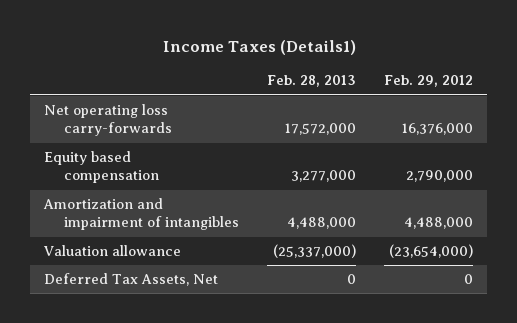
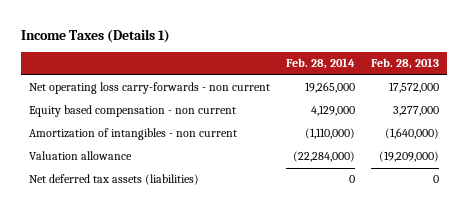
- Income Taxes (Details1)
+ Income Taxes (Details 1)
- | Feb. 28, 2013 | Feb. 29, 2012
+ | Feb. 28, 2014 | Feb. 28, 2013
- Net operating loss carry-forwards | 17,572,000 | 16,376,000
- Equity based compensation | 3,277,000 | 2,790,000
- Amortization and impairment of intangibles | 4,488,000 | 4,488,000
- Valuation allowance | (25,337,000) | (23,654,000)
- Deferred Tax Assets, Net | 0 | 0
+ Net operating loss carry-forwards - non current | 19,265,000 | 17,572,000
+ Equity based compensation - non current | 4,129,000 | 3,277,000
+ Amortization of intangibles - non current | (1,110,000) | (1,640,000)
+ Valuation allowance | (22,284,000) | (19,209,000)
+ Net deferred tax assets (liabilities) | 0 | 0

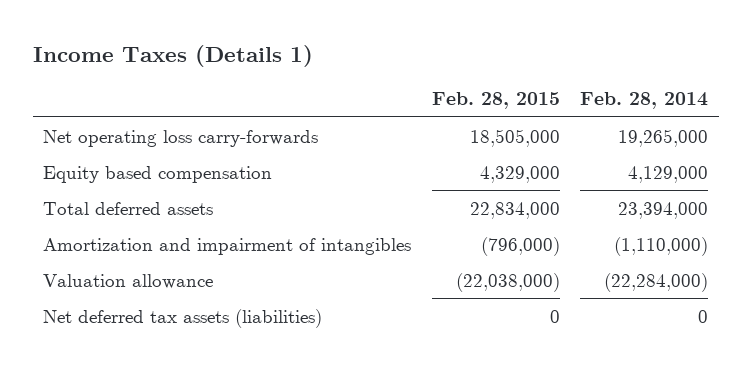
- | Feb. 28, 2014 | Feb. 28, 2013
+ | Feb. 28, 2015 | Feb. 28, 2014
- Net operating loss carry-forwards - non current | 19,265,000 | 17,572,000
- Equity based compensation - non current | 4,129,000 | 3,277,000
- Amortization of intangibles - non current | (1,110,000) | (1,640,000)
+ Net operating loss carry-forwards | 18,505,000 | 19,265,000
+ Equity based compensation | 4,329,000 | 4,129,000
+ Total deferred assets | 22,834,000 | 23,394,000
+ Amortization and impairment of intangibles | (796,000) | (1,110,000)

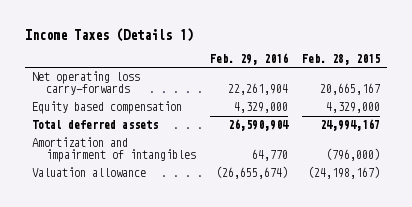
- | Feb. 28, 2015 | Feb. 28, 2014
+ | Feb. 29, 2016 | Feb. 28, 2015
- Net operating loss carry-forwards | 18,505,000 | 19,265,000
+ Net operating loss carry-forwards | 22,261,904 | 20,665,167
- Total deferred assets | 22,834,000 | 23,394,000
+ Total deferred assets | 26,590,904 | 24,994,167
- Valuation allowance | (22,038,000) | (22,284,000)
- Net deferred tax assets (liabilities) | 0 | 0
+ Valuation allowance | (26,655,674) | (24,198,167)

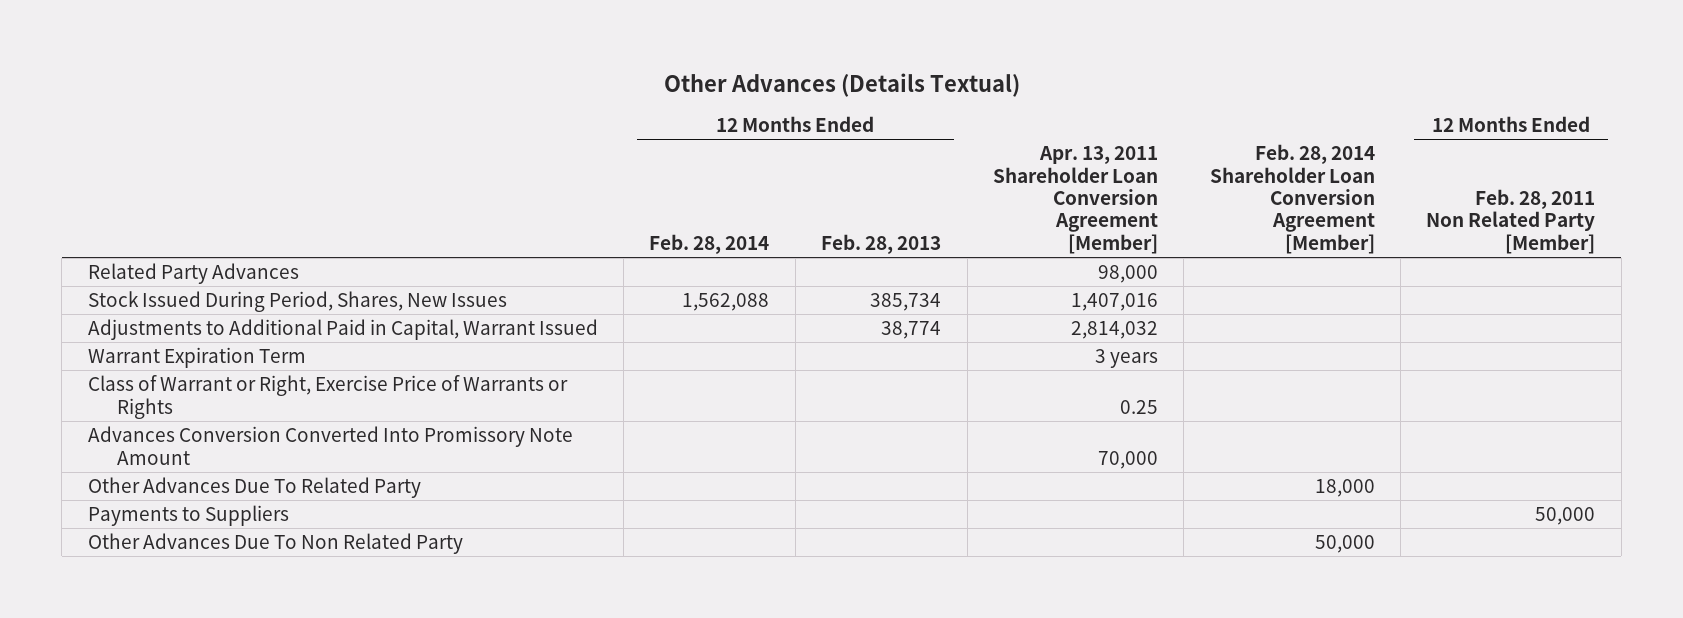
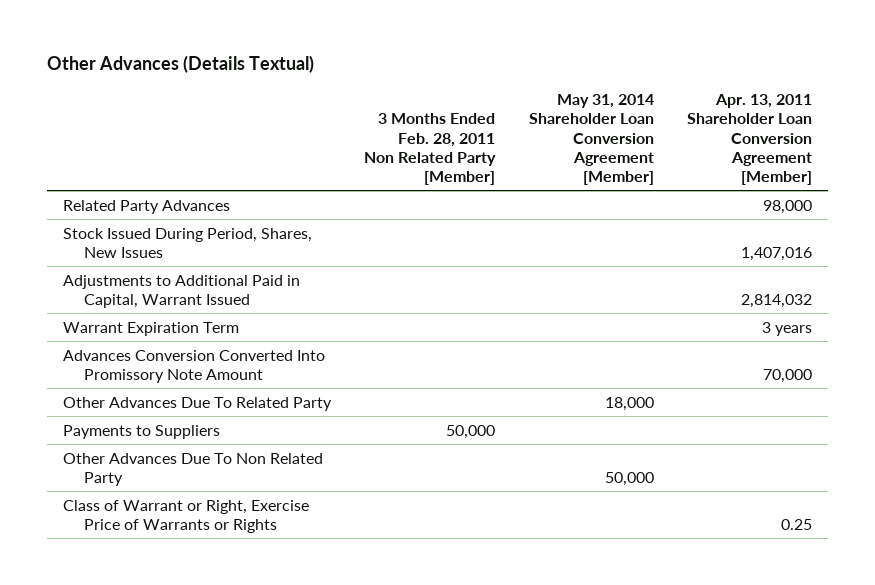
- | 12 Months Ended Feb. 28, 2014 | 12 Months Ended Feb. 28, 2013 | Apr. 13, 2011 Shareholder Loan Conversion Agreement [Member] | Feb. 28, 2014 Shareholder Loan Conversion Agreement [Member] | 12 Months Ended Feb. 28, 2011 Non Related Party [Member]
+ | 3 Months Ended Feb. 28, 2011 Non Related Party [Member] | May 31, 2014 Shareholder Loan Conversion Agreement [Member] | Apr. 13, 2011 Shareholder Loan Conversion Agreement [Member]
moved down: Class of Warrant or Right, Exercise Price of Warrants or Rights | | | 0.25

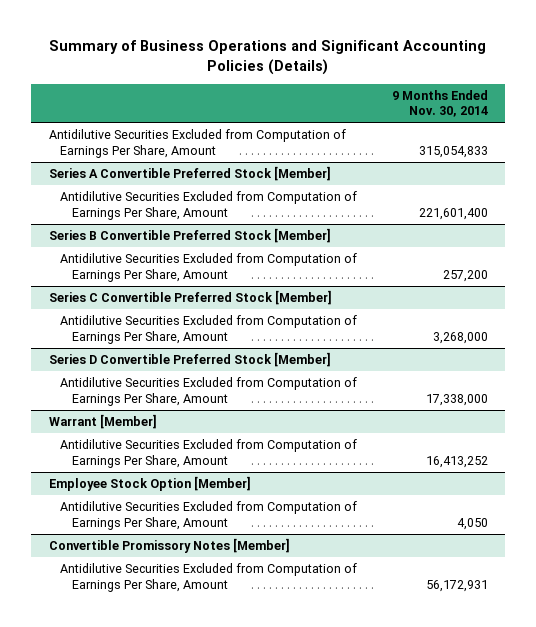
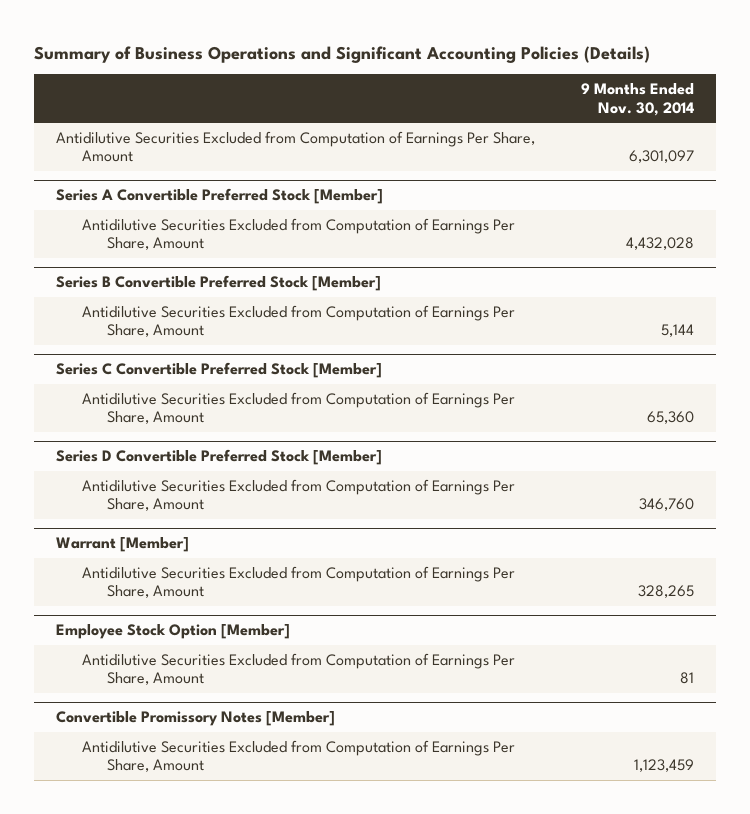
- Antidilutive Securities Excluded from Computation of Earnings Per Share, Amount | 315,054,833
+ Antidilutive Securities Excluded from Computation of Earnings Per Share, Amount | 6,301,097
@ Series A Convertible Preferred Stock [Member]
- Antidilutive Securities Excluded from Computation of Earnings Per Share, Amount | 221,601,400
+ Antidilutive Securities Excluded from Computation of Earnings Per Share, Amount | 4,432,028
@ Series B Convertible Preferred Stock [Member]
- Antidilutive Securities Excluded from Computation of Earnings Per Share, Amount | 257,200
+ Antidilutive Securities Excluded from Computation of Earnings Per Share, Amount | 5,144
@ Series C Convertible Preferred Stock [Member]
- Antidilutive Securities Excluded from Computation of Earnings Per Share, Amount | 3,268,000
+ Antidilutive Securities Excluded from Computation of Earnings Per Share, Amount | 65,360
@ Series D Convertible Preferred Stock [Member]
- Antidilutive Securities Excluded from Computation of Earnings Per Share, Amount | 17,338,000
+ Antidilutive Securities Excluded from Computation of Earnings Per Share, Amount | 346,760
@ Warrant [Member]
- Antidilutive Securities Excluded from Computation of Earnings Per Share, Amount | 16,413,252
+ Antidilutive Securities Excluded from Computation of Earnings Per Share, Amount | 328,265
@ Employee Stock Option [Member]
- Antidilutive Securities Excluded from Computation of Earnings Per Share, Amount | 4,050
+ Antidilutive Securities Excluded from Computation of Earnings Per Share, Amount | 81
@ Convertible Promissory Notes [Member]
- Antidilutive Securities Excluded from Computation of Earnings Per Share, Amount | 56,172,931
+ Antidilutive Securities Excluded from Computation of Earnings Per Share, Amount | 1,123,459

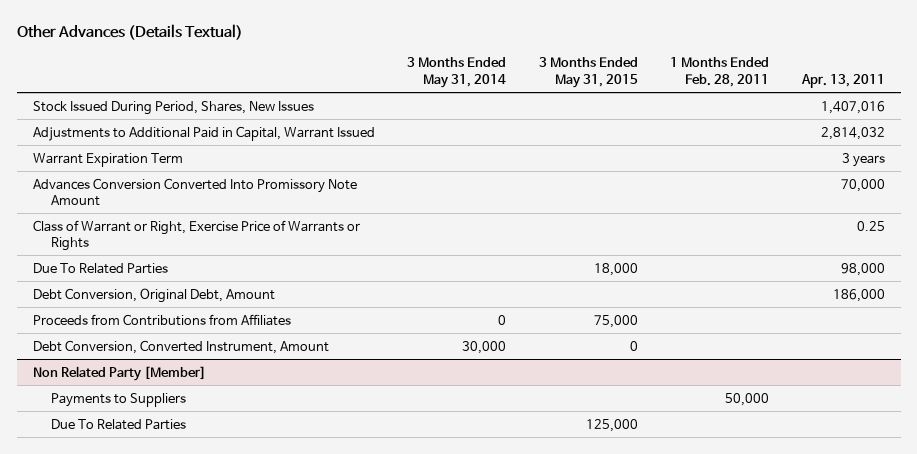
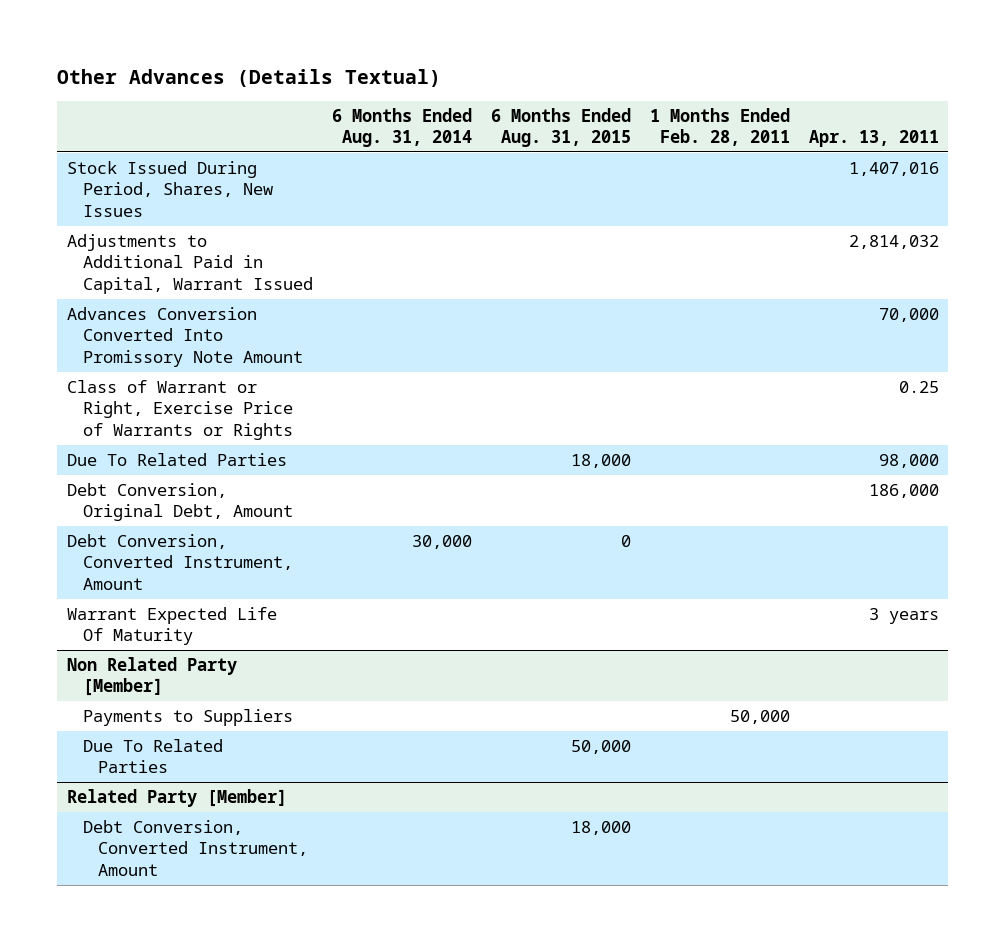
- | 3 Months Ended May 31, 2014 | 3 Months Ended May 31, 2015 | 1 Months Ended Feb. 28, 2011 | Apr. 13, 2011
+ | 6 Months Ended Aug. 31, 2014 | 6 Months Ended Aug. 31, 2015 | 1 Months Ended Feb. 28, 2011 | Apr. 13, 2011
- Warrant Expiration Term | | | | 3 years
- Proceeds from Contributions from Affiliates | 0 | 75,000 | |
+ Warrant Expected Life Of Maturity | | | | 3 years
+ Related Party [Member]
+ Debt Conversion, Converted Instrument, Amount | | 18,000 | |

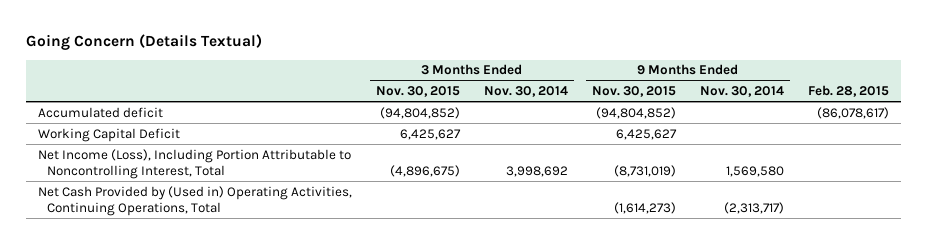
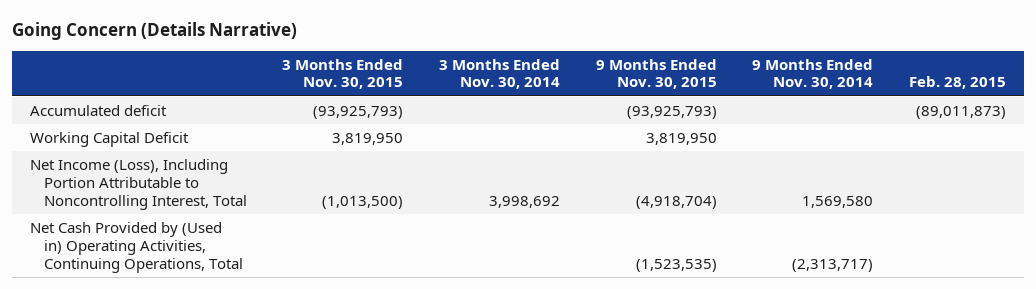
- Going Concern (Details Textual)
+ Going Concern (Details Narrative)
- Accumulated deficit | (94,804,852) | | (94,804,852) | | (86,078,617)
- Working Capital Deficit | 6,425,627 | | 6,425,627 | |
- Net Income (Loss), Including Portion Attributable to Noncontrolling Interest, Total | (4,896,675) | 3,998,692 | (8,731,019) | 1,569,580 |
- Net Cash Provided by (Used in) Operating Activities, Continuing Operations, Total | | | (1,614,273) | (2,313,717) |
+ Accumulated deficit | (93,925,793) | | (93,925,793) | | (89,011,873)
+ Working Capital Deficit | 3,819,950 | | 3,819,950 | |
+ Net Income (Loss), Including Portion Attributable to Noncontrolling Interest, Total | (1,013,500) | 3,998,692 | (4,918,704) | 1,569,580 |
+ Net Cash Provided by (Used in) Operating Activities, Continuing Operations, Total | | | (1,523,535) | (2,313,717) |

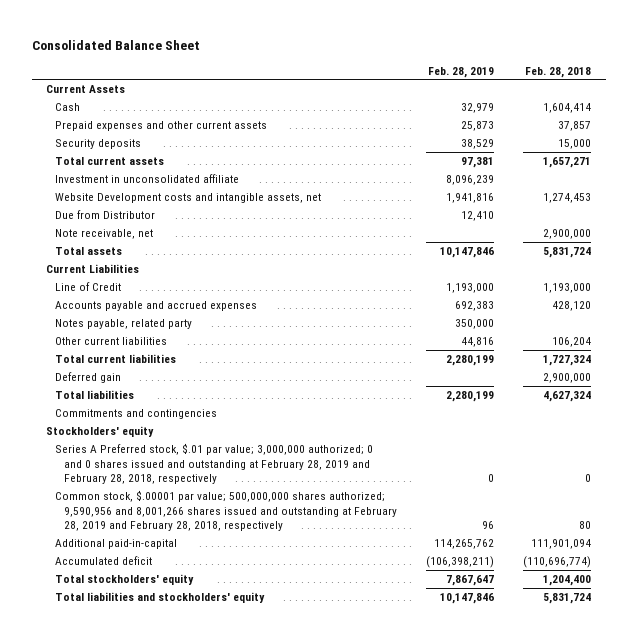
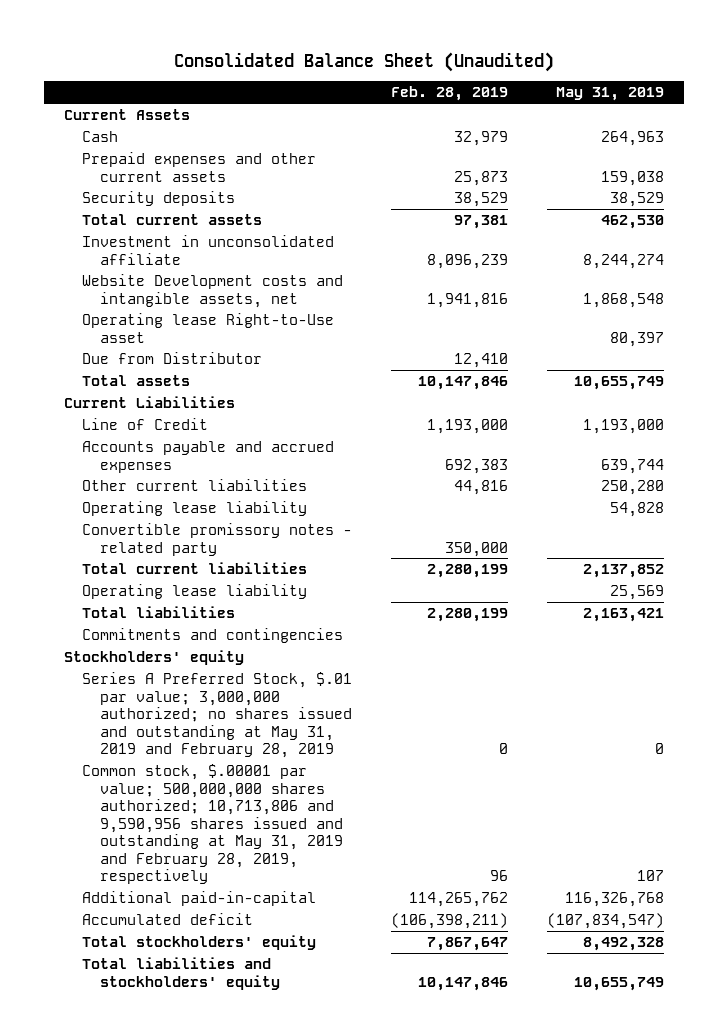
- Consolidated Balance Sheet
+ Consolidated Balance Sheet (Unaudited)
- | Feb. 28, 2019 | Feb. 28, 2018
+ | Feb. 28, 2019 | May 31, 2019
+ Operating lease Right-to-Use asset | | 80,397
- Note receivable, net | | 2,900,000
- Notes payable, related party | 350,000 |
+ Operating lease liability | | 54,828
+ Convertible promissory notes - related party | 350,000 |
- Deferred gain | | 2,900,000
+ Operating lease liability | | 25,569
- Series A Preferred stock, $.01 par value; 3,000,000 authorized; 0 and 0 shares issued and outstanding at February 28, 2019 and February 28, 2018, respectively | 0 | 0
- Common stock, $.00001 par value; 500,000,000 shares authorized; 9,590,956 and 8,001,266 shares issued and outstanding at February 28, 2019 and February 28, 2018, respectively | 96 | 80
+ Series A Preferred Stock, $.01 par value; 3,000,000 authorized; no shares issued and outstanding at May 31, 2019 and February 28, 2019 | 0 | 0
+ Common stock, $.00001 par value; 500,000,000 shares authorized; 10,713,806 and 9,590,956 shares issued and outstanding at May 31, 2019 and February 28, 2019, respectively | 96 | 107

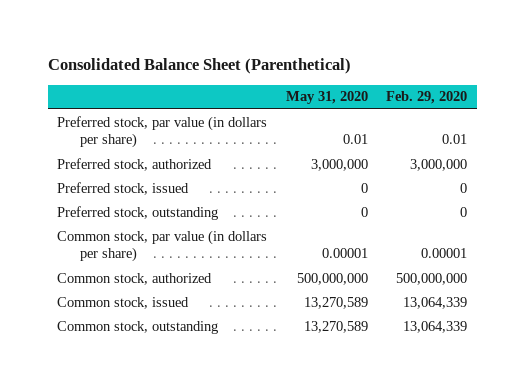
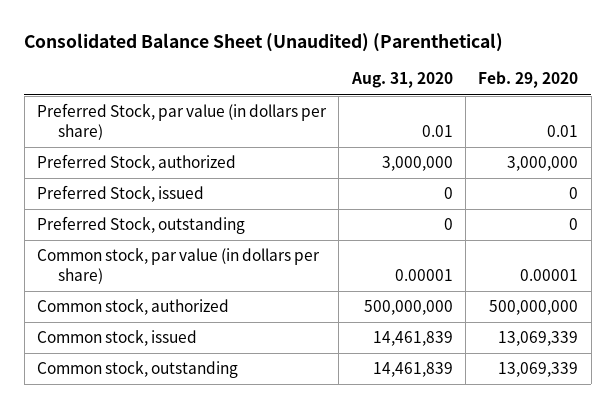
- Consolidated Balance Sheet (Parenthetical)
+ Consolidated Balance Sheet (Unaudited) (Parenthetical)
- | May 31, 2020 | Feb. 29, 2020
+ | Aug. 31, 2020 | Feb. 29, 2020
- Preferred stock, par value (in dollars per share) | 0.01 | 0.01
- Preferred stock, authorized | 3,000,000 | 3,000,000
- Preferred stock, issued | 0 | 0
- Preferred stock, outstanding | 0 | 0
+ Preferred Stock, par value (in dollars per share) | 0.01 | 0.01
+ Preferred Stock, authorized | 3,000,000 | 3,000,000
+ Preferred Stock, issued | 0 | 0
+ Preferred Stock, outstanding | 0 | 0
- Common stock, issued | 13,270,589 | 13,064,339
- Common stock, outstanding | 13,270,589 | 13,064,339
+ Common stock, issued | 14,461,839 | 13,069,339
+ Common stock, outstanding | 14,461,839 | 13,069,339

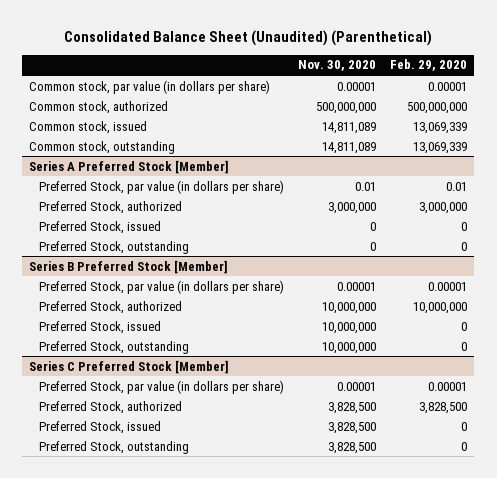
- | Aug. 31, 2020 | Feb. 29, 2020
+ | Nov. 30, 2020 | Feb. 29, 2020
- Preferred Stock, par value (in dollars per share) | 0.01 | 0.01
- Preferred Stock, authorized | 3,000,000 | 3,000,000
- Preferred Stock, issued | 0 | 0
- Preferred Stock, outstanding | 0 | 0
+ Series A Preferred Stock [Member]
+ Preferred Stock, par value (in dollars per share) | 0.01 | 0.01
+ Preferred Stock, authorized | 3,000,000 | 3,000,000
+ Preferred Stock, issued | 0 | 0
+ Preferred Stock, outstanding | 0 | 0
+ Series B Preferred Stock [Member]
+ Preferred Stock, par value (in dollars per share) | 0.00001 | 0.00001
+ Preferred Stock, authorized | 10,000,000 | 10,000,000
+ Preferred Stock, issued | 10,000,000 | 0
+ Preferred Stock, outstanding | 10,000,000 | 0
+ Series C Preferred Stock [Member]
+ Preferred Stock, par value (in dollars per share) | 0.00001 | 0.00001
+ Preferred Stock, authorized | 3,828,500 | 3,828,500
+ Preferred Stock, issued | 3,828,500 | 0
+ Preferred Stock, outstanding | 3,828,500 | 0

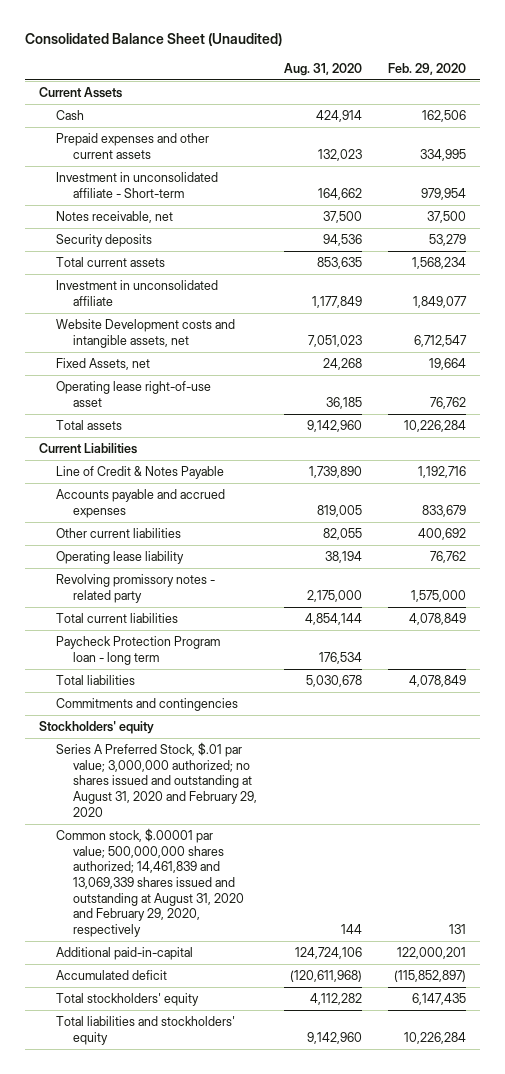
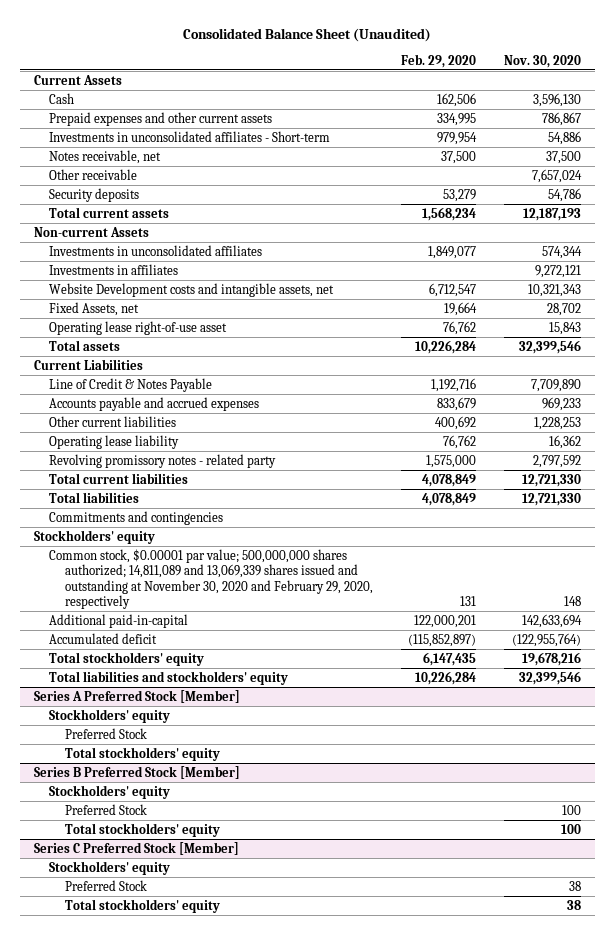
- | Aug. 31, 2020 | Feb. 29, 2020
+ | Feb. 29, 2020 | Nov. 30, 2020
- Investment in unconsolidated affiliate - Short-term | 164,662 | 979,954
+ Investments in unconsolidated affiliates - Short-term | 979,954 | 54,886
+ Other receivable | | 7,657,024
- Investment in unconsolidated affiliate | 1,177,849 | 1,849,077
+ Non-current Assets
+ Investments in unconsolidated affiliates | 1,849,077 | 574,344
+ Investments in affiliates | | 9,272,121
- Paycheck Protection Program loan - long term | 176,534 |
- Series A Preferred Stock, $.01 par value; 3,000,000 authorized; no shares issued and outstanding at August 31, 2020 and February 29, 2020
- Common stock, $.00001 par value; 500,000,000 shares authorized; 14,461,839 and 13,069,339 shares issued and outstanding at August 31, 2020 and February 29, 2020, respectively | 144 | 131
+ Common stock, $0.00001 par value; 500,000,000 shares authorized; 14,811,089 and 13,069,339 shares issued and outstanding at November 30, 2020 and February 29, 2020, respectively | 131 | 148
+ Series A Preferred Stock [Member]
+ Stockholders' equity
+ Preferred Stock
+ Total stockholders' equity
+ Series B Preferred Stock [Member]
+ Stockholders' equity
+ Preferred Stock | | 100
+ Total stockholders' equity | | 100
+ Series C Preferred Stock [Member]
+ Stockholders' equity
+ Preferred Stock | | 38
+ Total stockholders' equity | | 38

